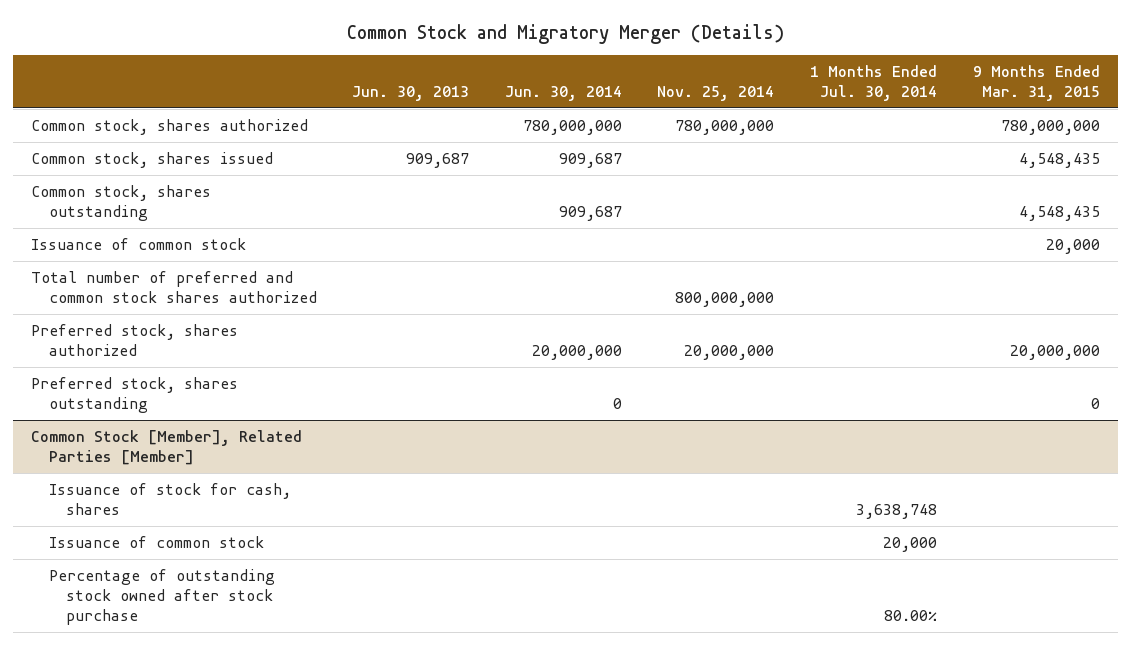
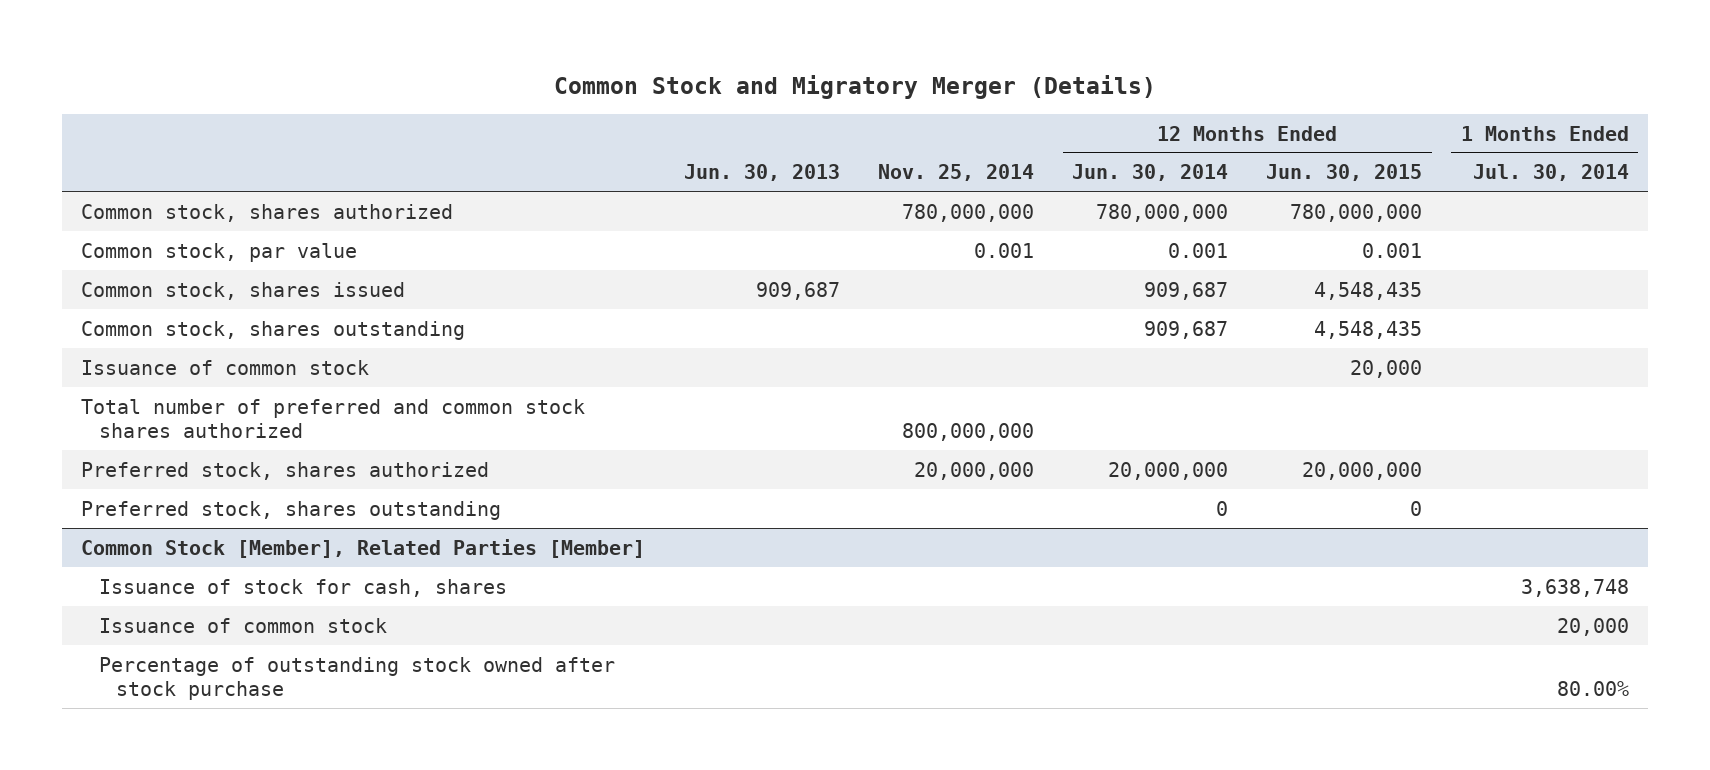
- | Jun. 30, 2013 | Jun. 30, 2014 | Nov. 25, 2014 | 1 Months Ended Jul. 30, 2014 | 9 Months Ended Mar. 31, 2015
+ | Jun. 30, 2013 | Nov. 25, 2014 | 12 Months Ended Jun. 30, 2014 | 12 Months Ended Jun. 30, 2015 | 1 Months Ended Jul. 30, 2014
+ Common stock, par value | | 0.001 | 0.001 | 0.001 |

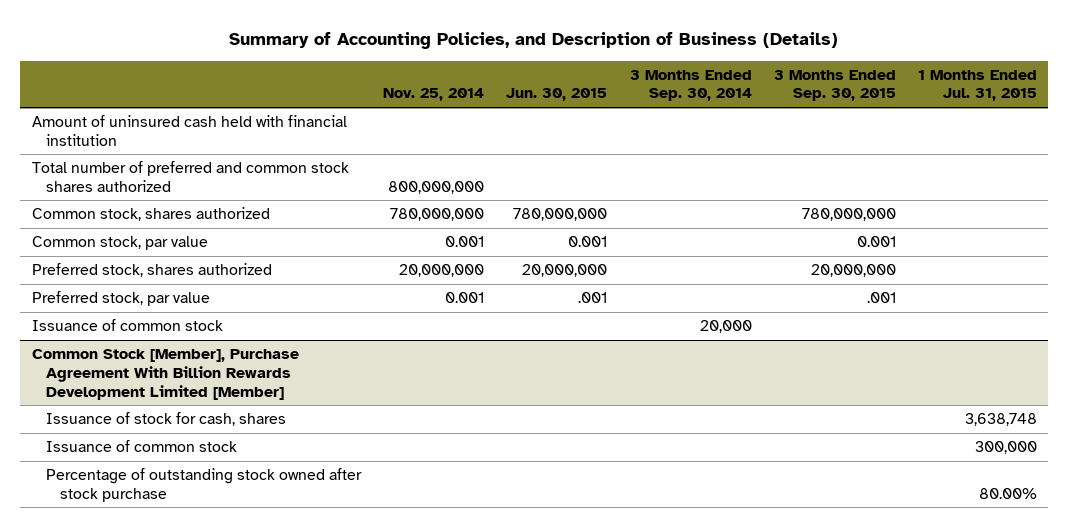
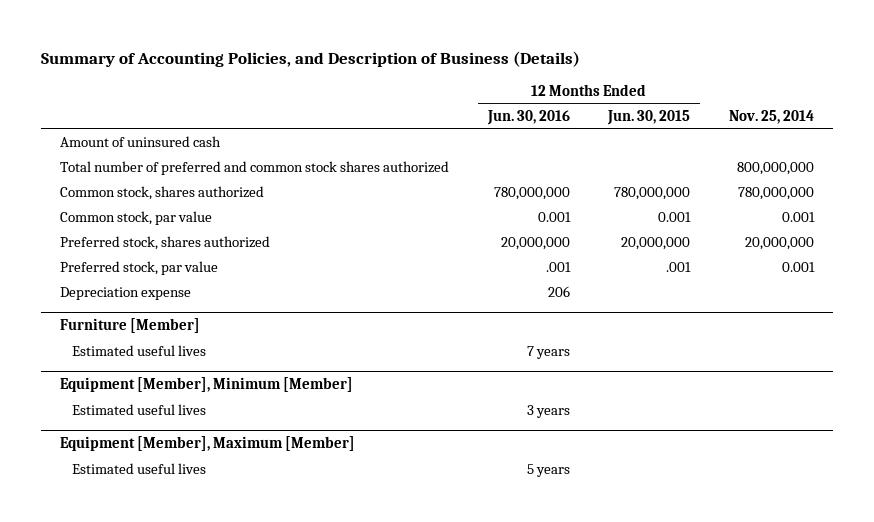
- | Nov. 25, 2014 | Jun. 30, 2015 | 3 Months Ended Sep. 30, 2014 | 3 Months Ended Sep. 30, 2015 | 1 Months Ended Jul. 31, 2015
+ | 12 Months Ended Jun. 30, 2016 | 12 Months Ended Jun. 30, 2015 | Nov. 25, 2014
- Amount of uninsured cash held with financial institution
+ Amount of uninsured cash
- Issuance of common stock | | | 20,000 | |
- Common Stock [Member], Purchase Agreement With Billion Rewards Development Limited [Member]
- Issuance of stock for cash, shares | | | | | 3,638,748
- Issuance of common stock | | | | | 300,000
- Percentage of outstanding stock owned after stock purchase | | | | | 80.00%
+ Depreciation expense | 206 | |
+ Furniture [Member]
+ Estimated useful lives | 7 years | |
+ Equipment [Member], Minimum [Member]
+ Estimated useful lives | 3 years | |
+ Equipment [Member], Maximum [Member]
+ Estimated useful lives | 5 years | |

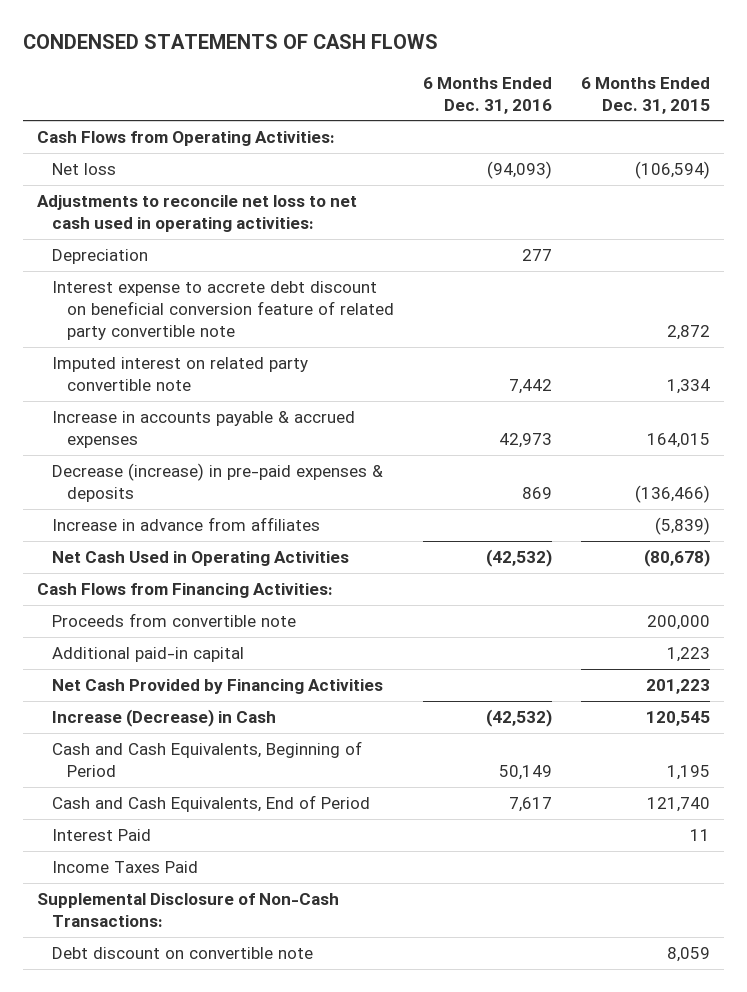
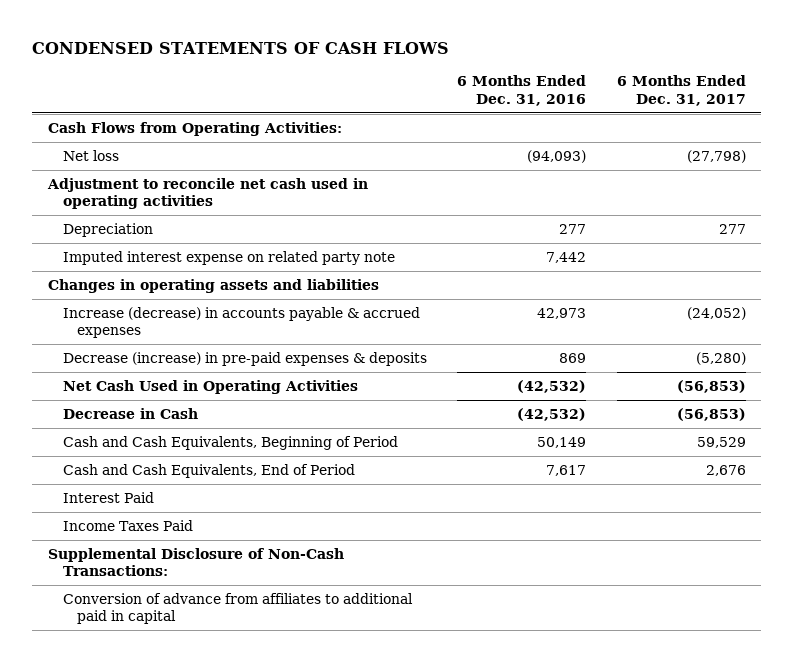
- | 6 Months Ended Dec. 31, 2016 | 6 Months Ended Dec. 31, 2015
+ | 6 Months Ended Dec. 31, 2016 | 6 Months Ended Dec. 31, 2017
- Adjustments to reconcile net loss to net cash used in operating activities:
+ Adjustment to reconcile net cash used in operating activities
- Interest expense to accrete debt discount on beneficial conversion feature of related party convertible note | | 2,872
- Imputed interest on related party convertible note | 7,442 | 1,334
- Increase in accounts payable & accrued expenses | 42,973 | 164,015
+ Imputed interest expense on related party note | 7,442 |
+ Changes in operating assets and liabilities
+ Increase (decrease) in accounts payable & accrued expenses | 42,973 | (24,052)
- Increase in advance from affiliates | | (5,839)
- Cash Flows from Financing Activities:
- Proceeds from convertible note | | 200,000
- Additional paid-in capital | | 1,223
- Net Cash Provided by Financing Activities | | 201,223
- Increase (Decrease) in Cash | (42,532) | 120,545
+ Decrease in Cash | (42,532) | (56,853)
- Debt discount on convertible note | | 8,059
+ Conversion of advance from affiliates to additional paid in capital

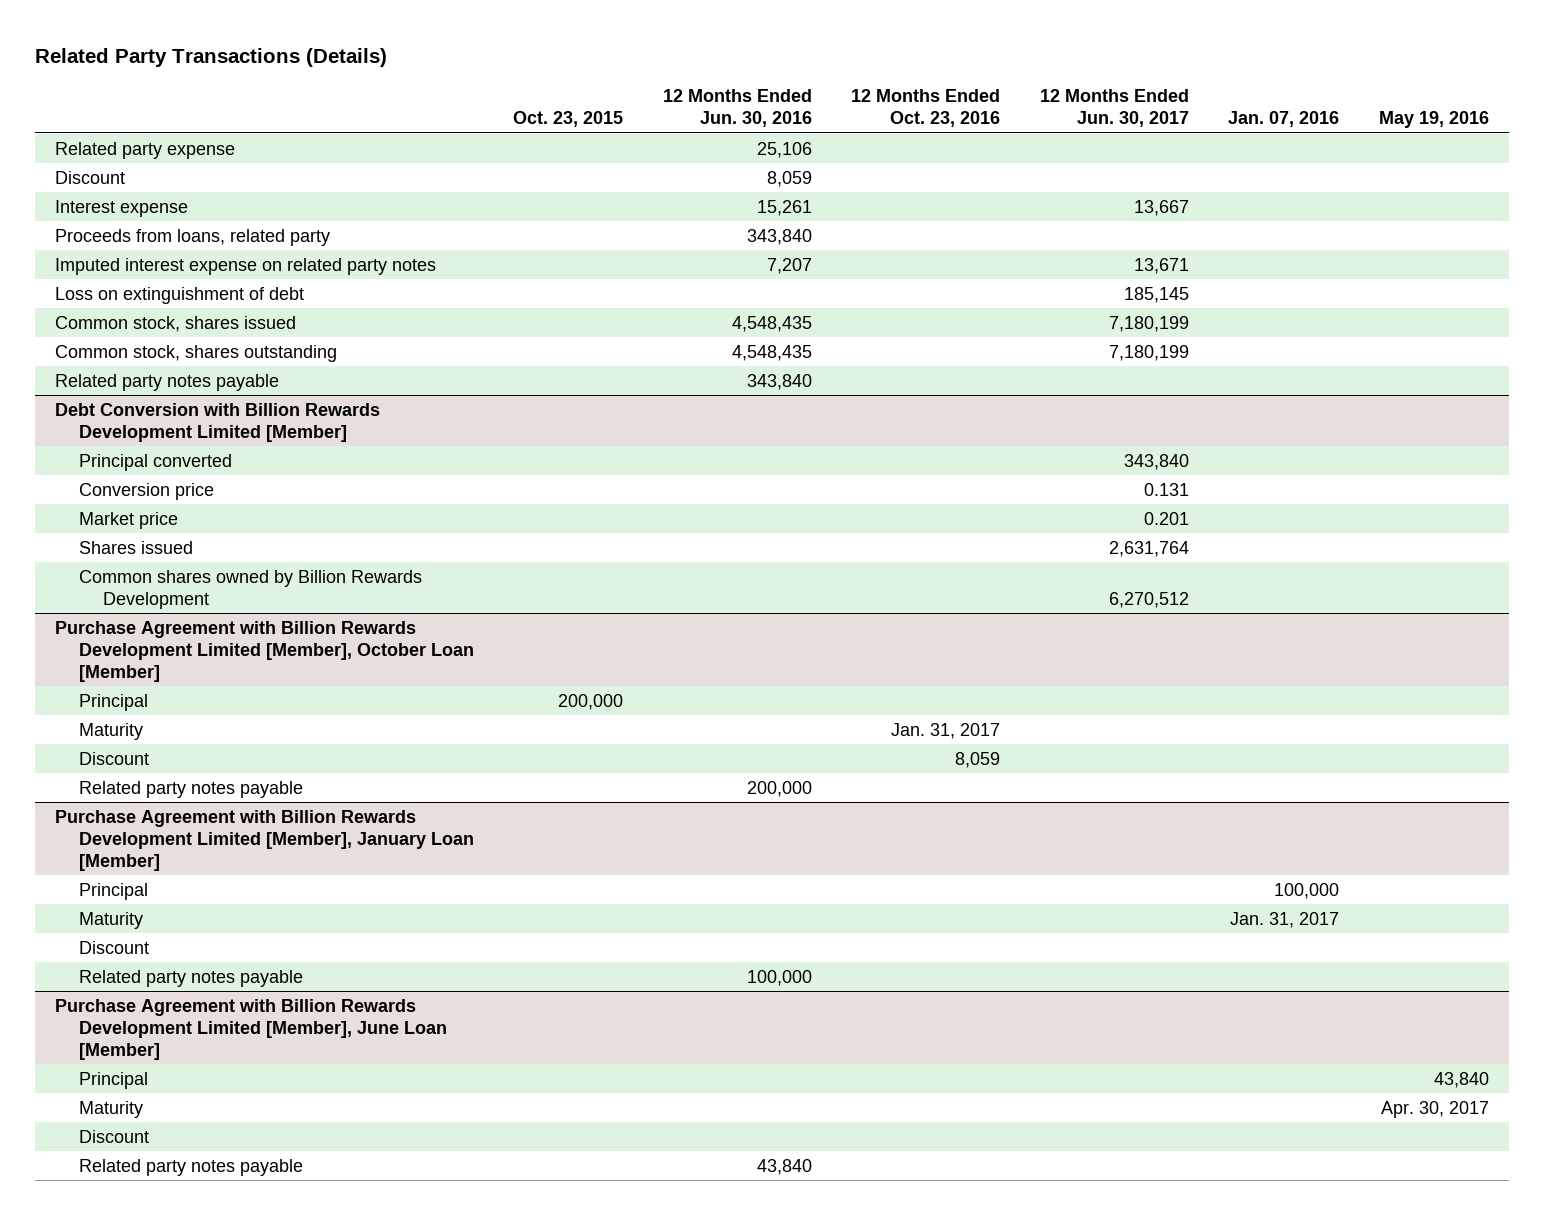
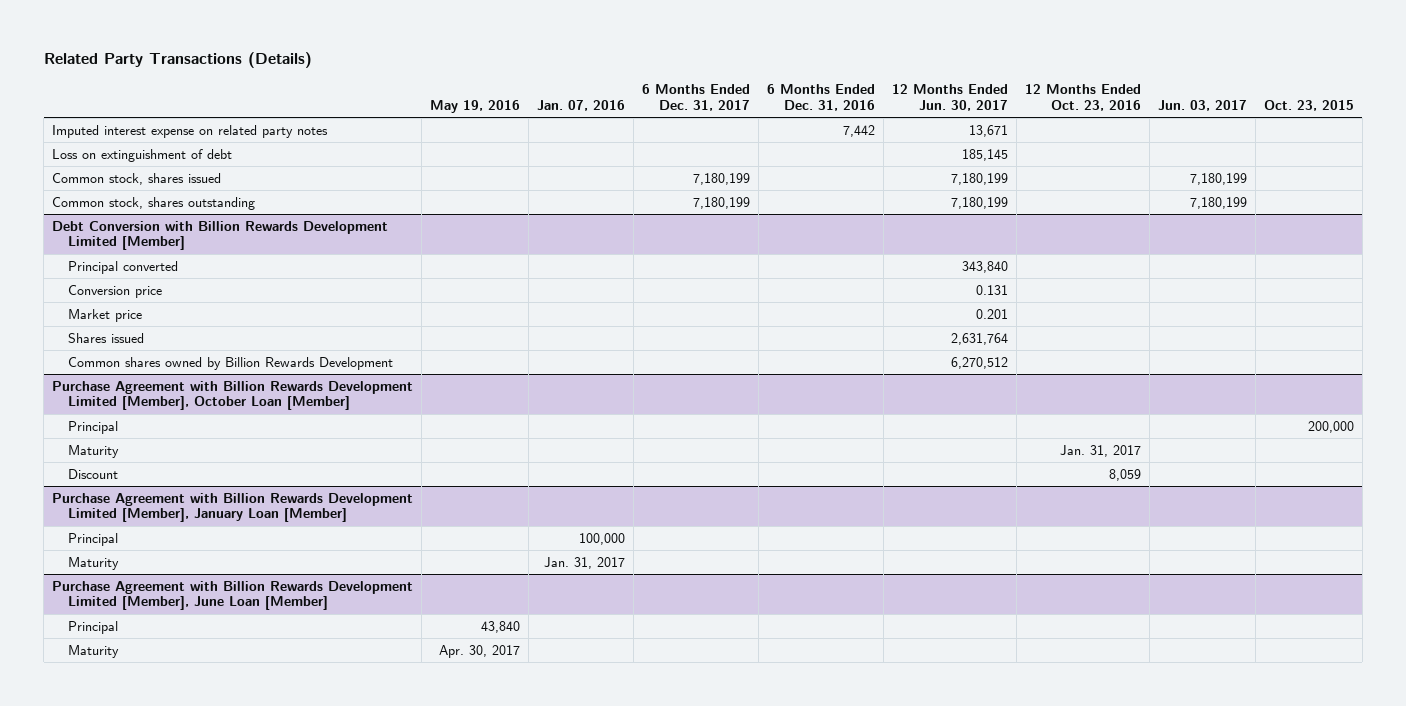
- | Oct. 23, 2015 | 12 Months Ended Jun. 30, 2016 | 12 Months Ended Oct. 23, 2016 | 12 Months Ended Jun. 30, 2017 | Jan. 07, 2016 | May 19, 2016
+ | May 19, 2016 | Jan. 07, 2016 | 6 Months Ended Dec. 31, 2017 | 6 Months Ended Dec. 31, 2016 | 12 Months Ended Jun. 30, 2017 | 12 Months Ended Oct. 23, 2016 | Jun. 03, 2017 | Oct. 23, 2015
- Related party expense | | 25,106 | | | |
- Discount | | 8,059 | | | |
- Interest expense | | 15,261 | | 13,667 | |
- Proceeds from loans, related party | | 343,840 | | | |
- Related party notes payable | | 343,840 | | | |
@ Purchase Agreement with Billion Rewards Development Limited [Member], October Loan [Member]
- Related party notes payable | | 200,000 | | | |
@ Purchase Agreement with Billion Rewards Development Limited [Member], January Loan [Member]
- Discount
- Related party notes payable | | 100,000 | | | |
@ Purchase Agreement with Billion Rewards Development Limited [Member], June Loan [Member]
- Discount
- Related party notes payable | | 43,840 | | | |

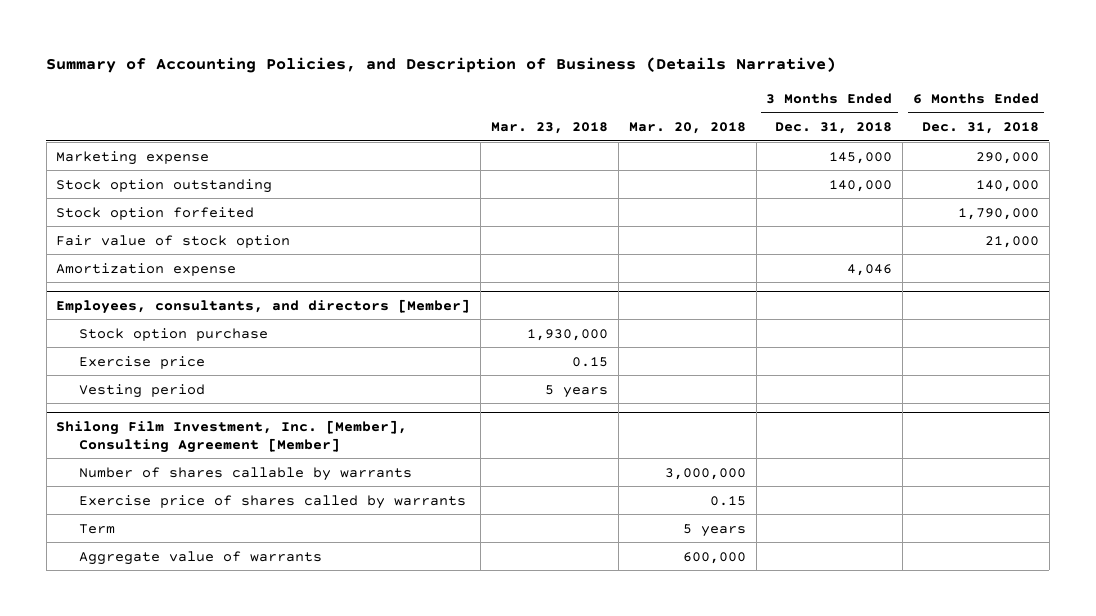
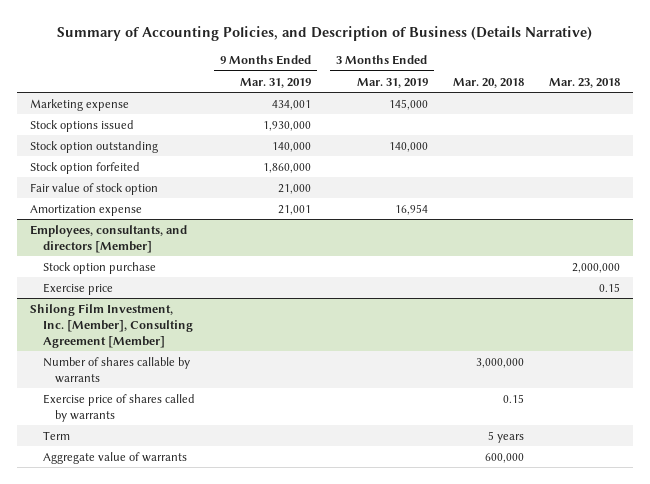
- | Mar. 23, 2018 | Mar. 20, 2018 | 3 Months Ended Dec. 31, 2018 | 6 Months Ended Dec. 31, 2018
+ | 9 Months Ended Mar. 31, 2019 | 3 Months Ended Mar. 31, 2019 | Mar. 20, 2018 | Mar. 23, 2018
+ Stock options issued | 1,930,000 | | |
@ Employees, consultants, and directors [Member]
- Stock option purchase | 1,930,000 | | |
+ Stock option purchase | | | | 2,000,000
- Vesting period | 5 years | | |

